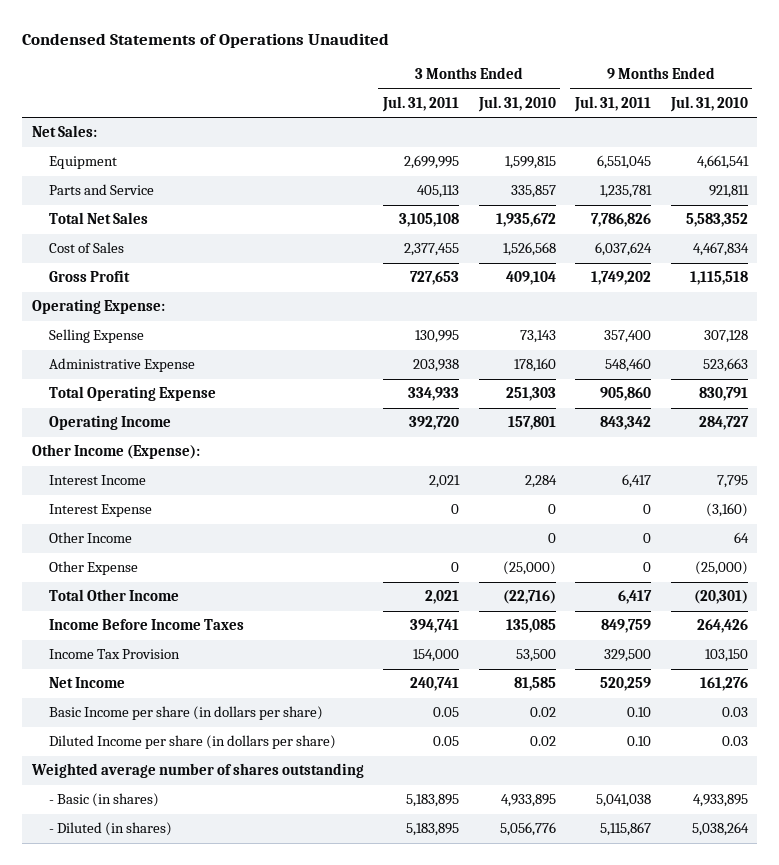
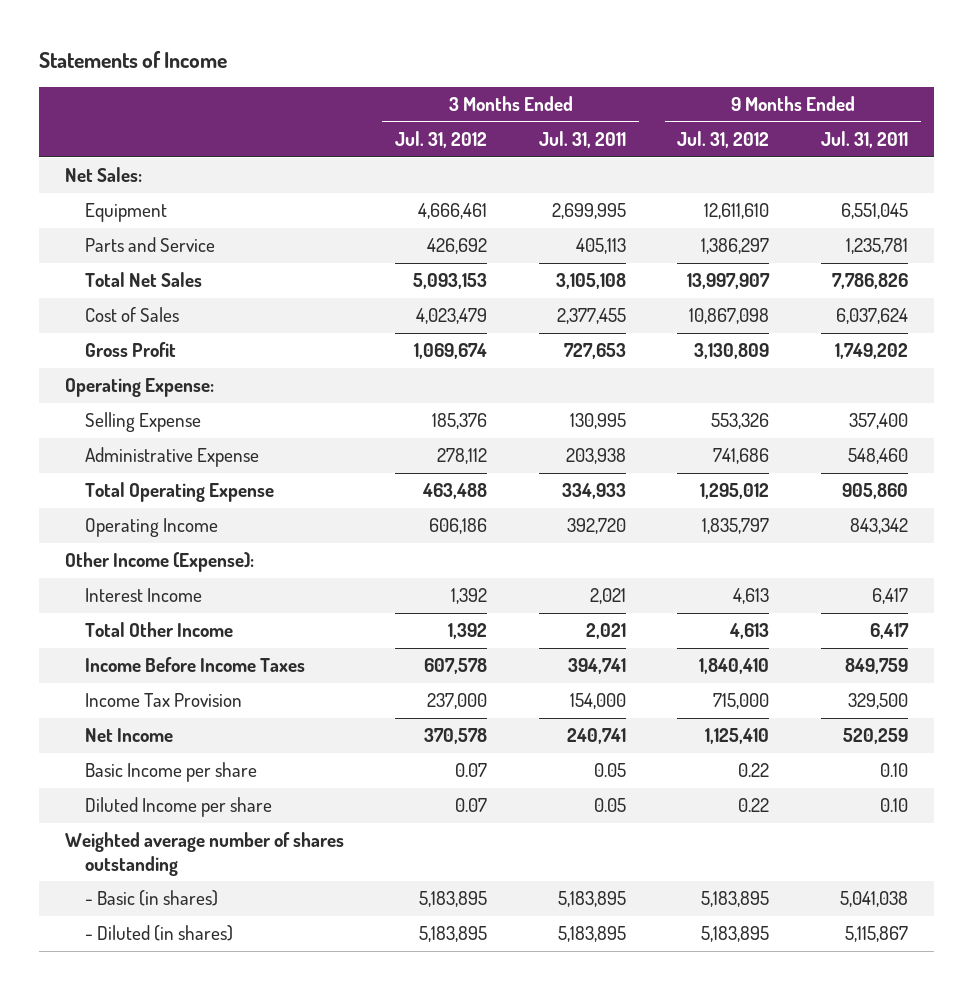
- Condensed Statements of Operations Unaudited
+ Statements of Income
- | 3 Months Ended Jul. 31, 2011 | 3 Months Ended Jul. 31, 2010 | 9 Months Ended Jul. 31, 2011 | 9 Months Ended Jul. 31, 2010
+ | 3 Months Ended Jul. 31, 2012 | 3 Months Ended Jul. 31, 2011 | 9 Months Ended Jul. 31, 2012 | 9 Months Ended Jul. 31, 2011
- Interest Expense | 0 | 0 | 0 | (3,160)
- Other Income | | 0 | 0 | 64
- Other Expense | 0 | (25,000) | 0 | (25,000)
- Basic Income per share (in dollars per share) | 0.05 | 0.02 | 0.10 | 0.03
- Diluted Income per share (in dollars per share) | 0.05 | 0.02 | 0.10 | 0.03
+ Basic Income per share | 0.07 | 0.05 | 0.22 | 0.10
+ Diluted Income per share | 0.07 | 0.05 | 0.22 | 0.10

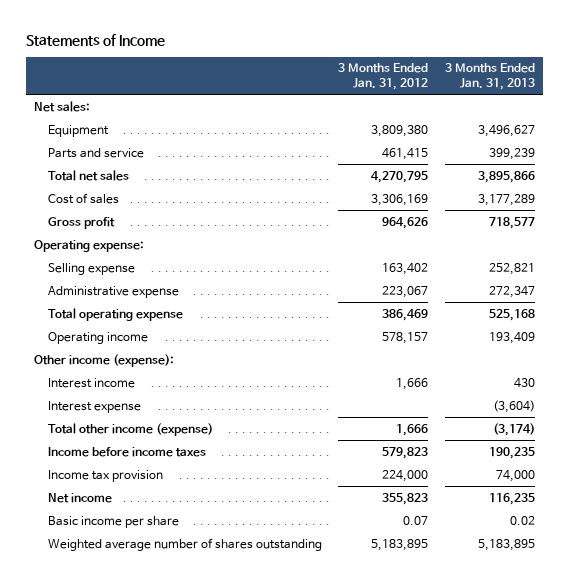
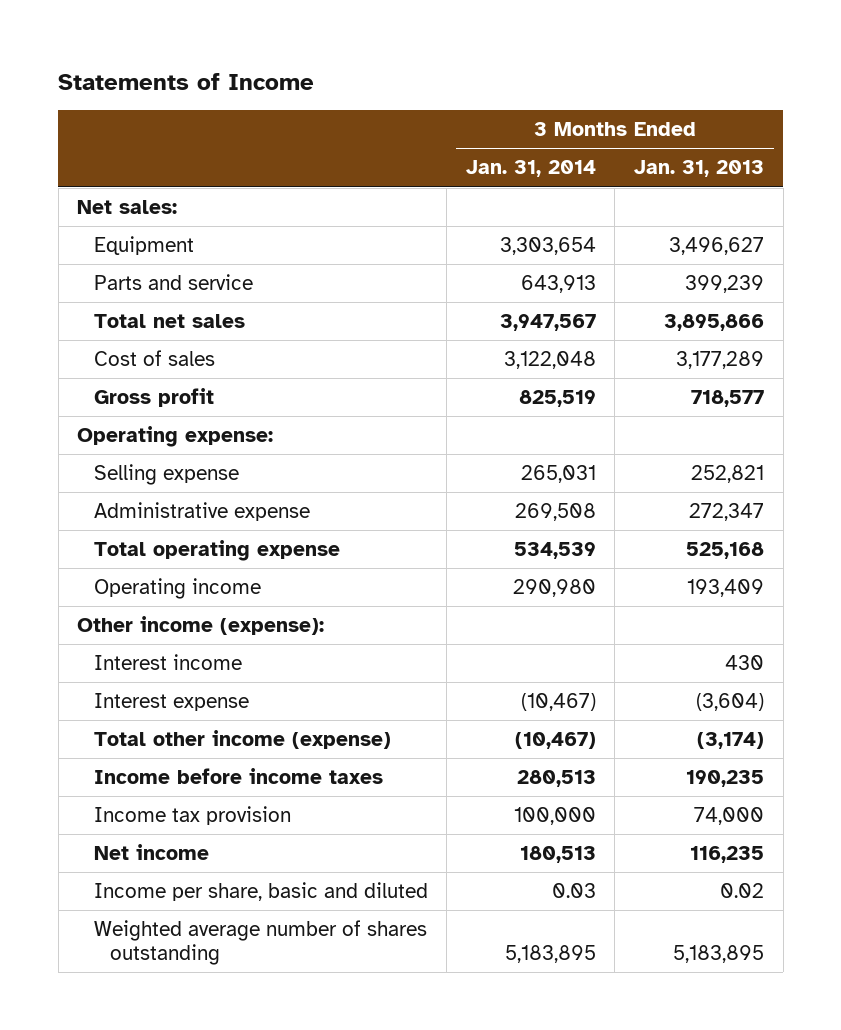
- | 3 Months Ended Jan. 31, 2012 | 3 Months Ended Jan. 31, 2013
+ | 3 Months Ended Jan. 31, 2014 | 3 Months Ended Jan. 31, 2013
- Basic income per share | 0.07 | 0.02
+ Income per share, basic and diluted | 0.03 | 0.02

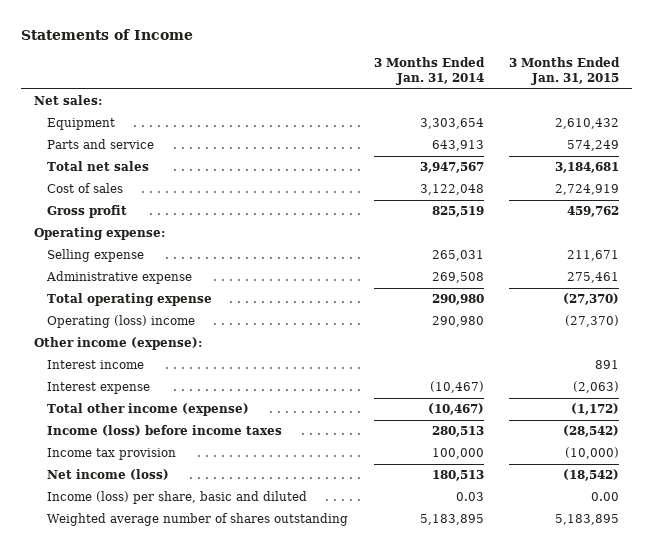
- | 3 Months Ended Jan. 31, 2014 | 3 Months Ended Jan. 31, 2013
+ | 3 Months Ended Jan. 31, 2014 | 3 Months Ended Jan. 31, 2015
- Total operating expense | 534,539 | 525,168
- Operating income | 290,980 | 193,409
+ Total operating expense | 290,980 | (27,370)
+ Operating (loss) income | 290,980 | (27,370)
- Income before income taxes | 280,513 | 190,235
+ Income (loss) before income taxes | 280,513 | (28,542)
- Net income | 180,513 | 116,235
- Income per share, basic and diluted | 0.03 | 0.02
+ Net income (loss) | 180,513 | (18,542)
+ Income (loss) per share, basic and diluted | 0.03 | 0.00

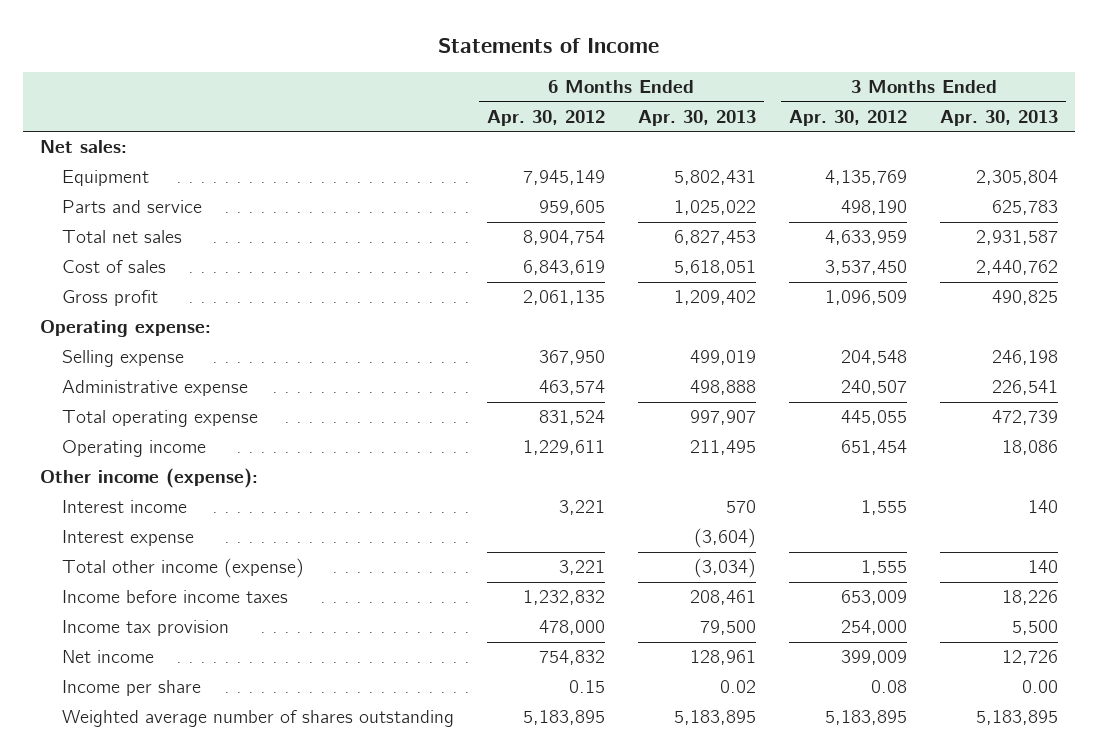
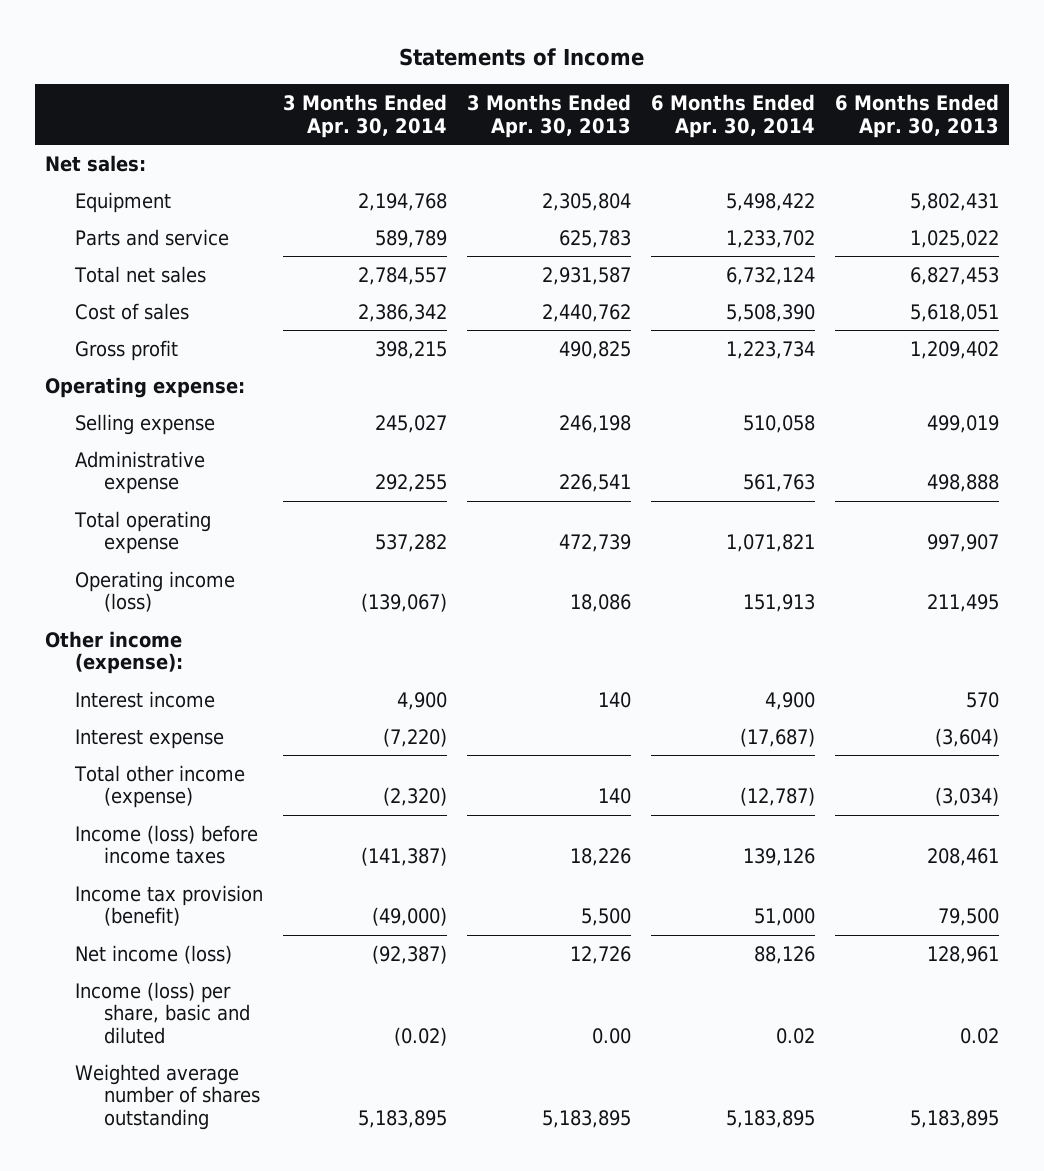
- | 6 Months Ended Apr. 30, 2012 | 6 Months Ended Apr. 30, 2013 | 3 Months Ended Apr. 30, 2012 | 3 Months Ended Apr. 30, 2013
+ | 3 Months Ended Apr. 30, 2014 | 3 Months Ended Apr. 30, 2013 | 6 Months Ended Apr. 30, 2014 | 6 Months Ended Apr. 30, 2013
- Operating income | 1,229,611 | 211,495 | 651,454 | 18,086
+ Operating income (loss) | (139,067) | 18,086 | 151,913 | 211,495
- Income before income taxes | 1,232,832 | 208,461 | 653,009 | 18,226
- Income tax provision | 478,000 | 79,500 | 254,000 | 5,500
- Net income | 754,832 | 128,961 | 399,009 | 12,726
- Income per share | 0.15 | 0.02 | 0.08 | 0.00
+ Income (loss) before income taxes | (141,387) | 18,226 | 139,126 | 208,461
+ Income tax provision (benefit) | (49,000) | 5,500 | 51,000 | 79,500
+ Net income (loss) | (92,387) | 12,726 | 88,126 | 128,961
+ Income (loss) per share, basic and diluted | (0.02) | 0.00 | 0.02 | 0.02

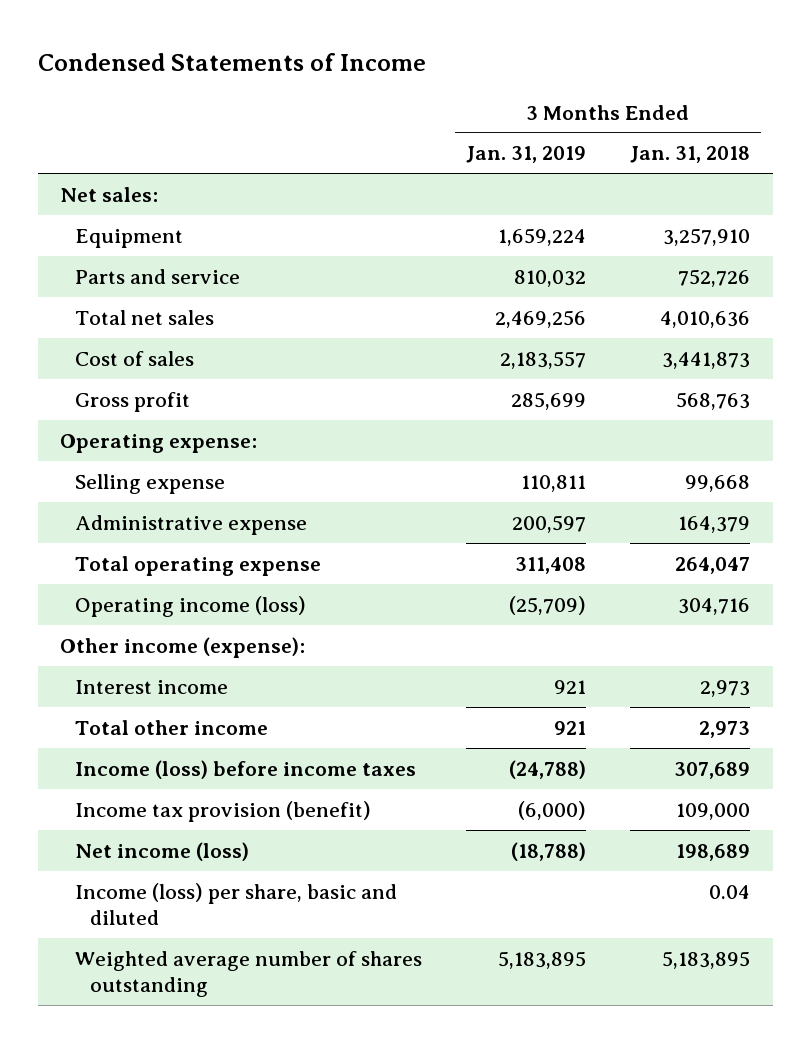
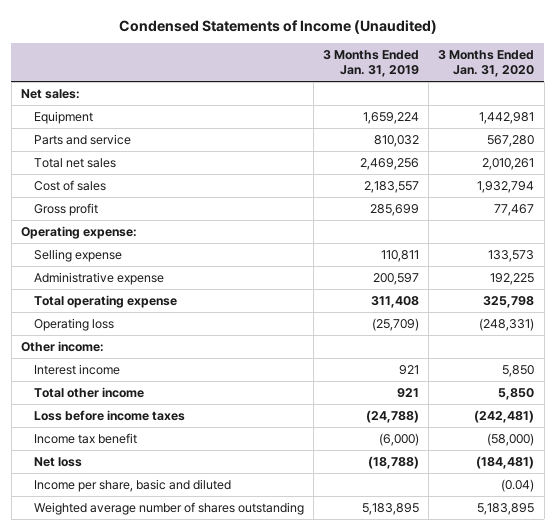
- Condensed Statements of Income
+ Condensed Statements of Income (Unaudited)
- | 3 Months Ended Jan. 31, 2019 | 3 Months Ended Jan. 31, 2018
+ | 3 Months Ended Jan. 31, 2019 | 3 Months Ended Jan. 31, 2020
- Operating income (loss) | (25,709) | 304,716
- Other income (expense):
+ Operating loss | (25,709) | (248,331)
+ Other income:
- Income (loss) before income taxes | (24,788) | 307,689
- Income tax provision (benefit) | (6,000) | 109,000
- Net income (loss) | (18,788) | 198,689
- Income (loss) per share, basic and diluted | | 0.04
+ Loss before income taxes | (24,788) | (242,481)
+ Income tax benefit | (6,000) | (58,000)
+ Net loss | (18,788) | (184,481)
+ Income per share, basic and diluted | | (0.04)

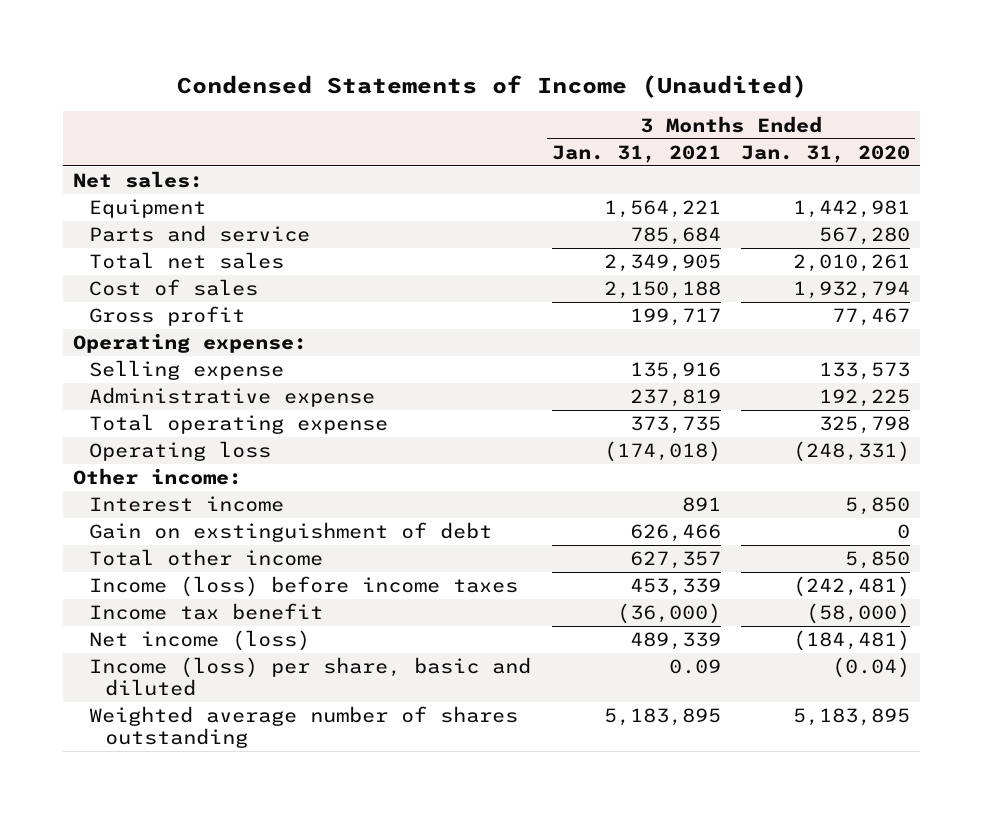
- | 3 Months Ended Jan. 31, 2019 | 3 Months Ended Jan. 31, 2020
+ | 3 Months Ended Jan. 31, 2021 | 3 Months Ended Jan. 31, 2020
+ Gain on exstinguishment of debt | 626,466 | 0
- Loss before income taxes | (24,788) | (242,481)
+ Income (loss) before income taxes | 453,339 | (242,481)
- Net loss | (18,788) | (184,481)
- Income per share, basic and diluted | | (0.04)
+ Net income (loss) | 489,339 | (184,481)
+ Income (loss) per share, basic and diluted | 0.09 | (0.04)

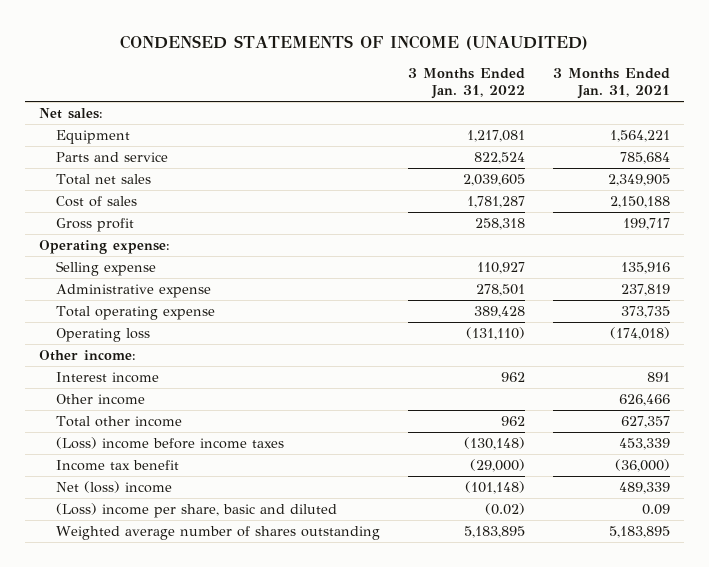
- Condensed Statements of Income (Unaudited)
+ CONDENSED STATEMENTS OF INCOME (UNAUDITED)
- | 3 Months Ended Jan. 31, 2021 | 3 Months Ended Jan. 31, 2020
+ | 3 Months Ended Jan. 31, 2022 | 3 Months Ended Jan. 31, 2021
- Gain on exstinguishment of debt | 626,466 | 0
+ Other income | | 626,466
- Income (loss) before income taxes | 453,339 | (242,481)
+ (Loss) income before income taxes | (130,148) | 453,339
- Net income (loss) | 489,339 | (184,481)
- Income (loss) per share, basic and diluted | 0.09 | (0.04)
+ Net (loss) income | (101,148) | 489,339
+ (Loss) income per share, basic and diluted | (0.02) | 0.09

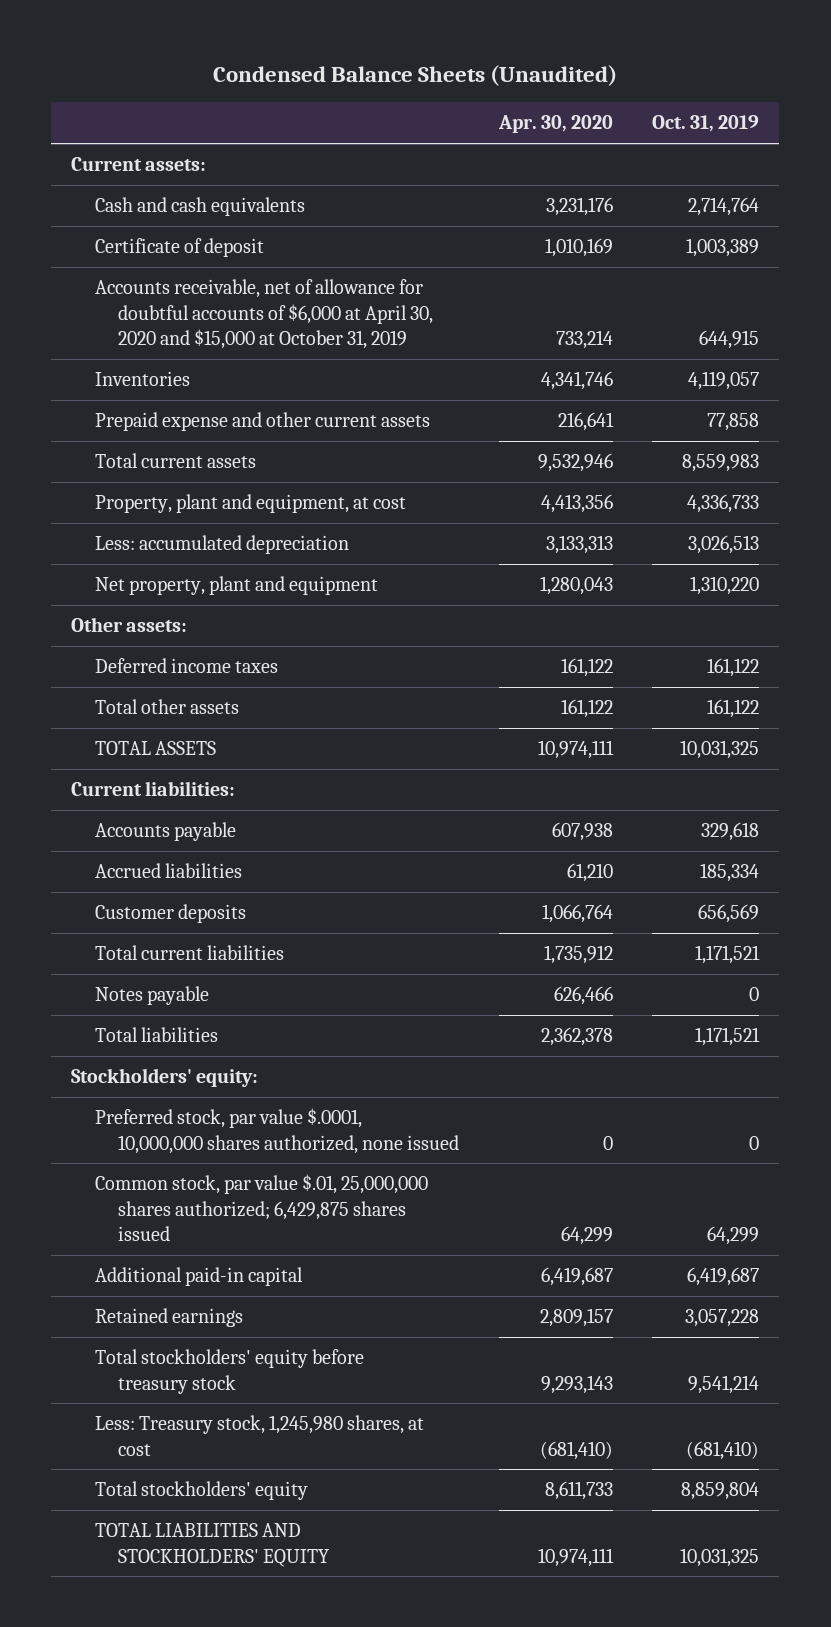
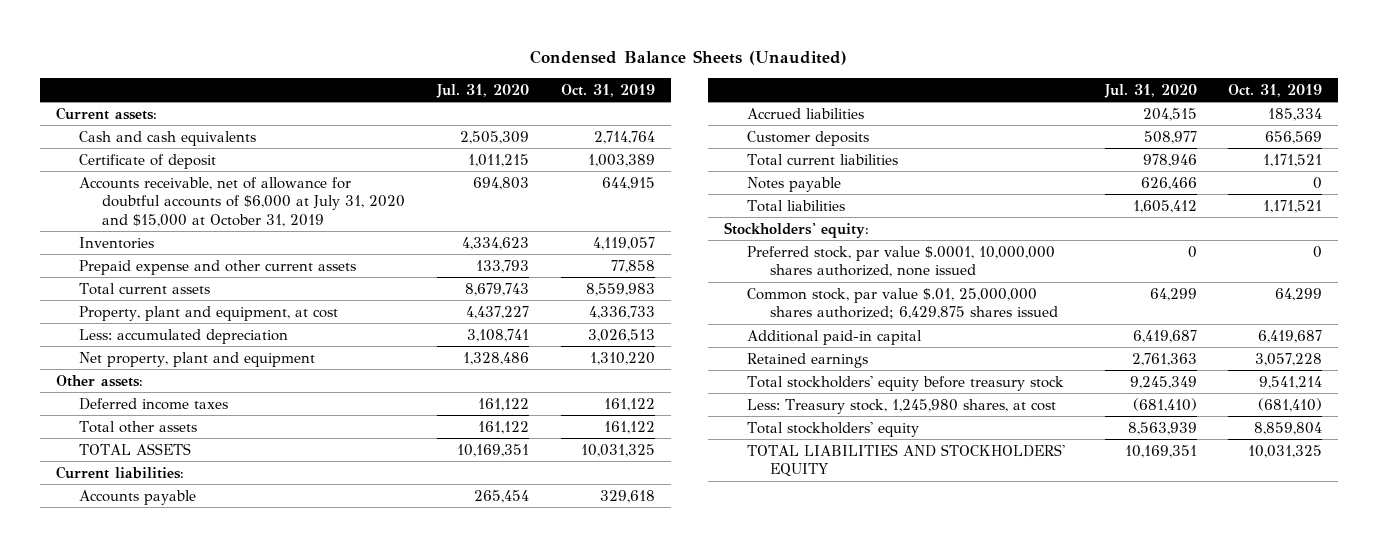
- | Apr. 30, 2020 | Oct. 31, 2019
+ | Jul. 31, 2020 | Oct. 31, 2019
- Accounts receivable, net of allowance for doubtful accounts of $6,000 at April 30, 2020 and $15,000 at October 31, 2019 | 733,214 | 644,915
+ Accounts receivable, net of allowance for doubtful accounts of $6,000 at July 31, 2020 and $15,000 at October 31, 2019 | 694,803 | 644,915

